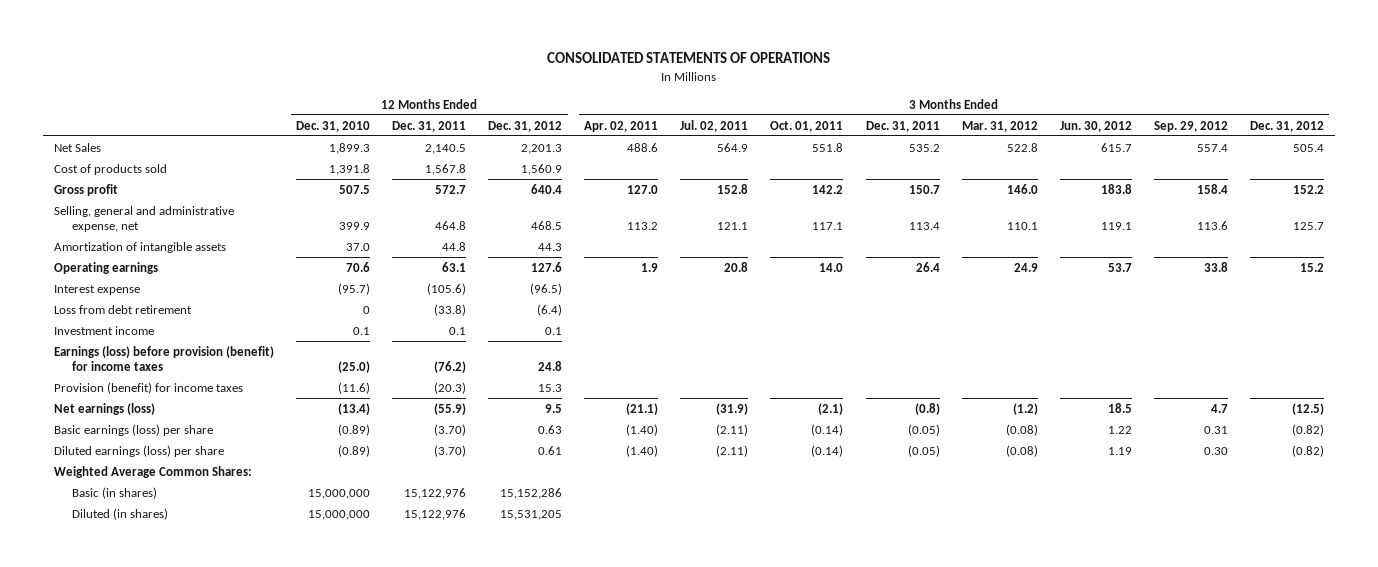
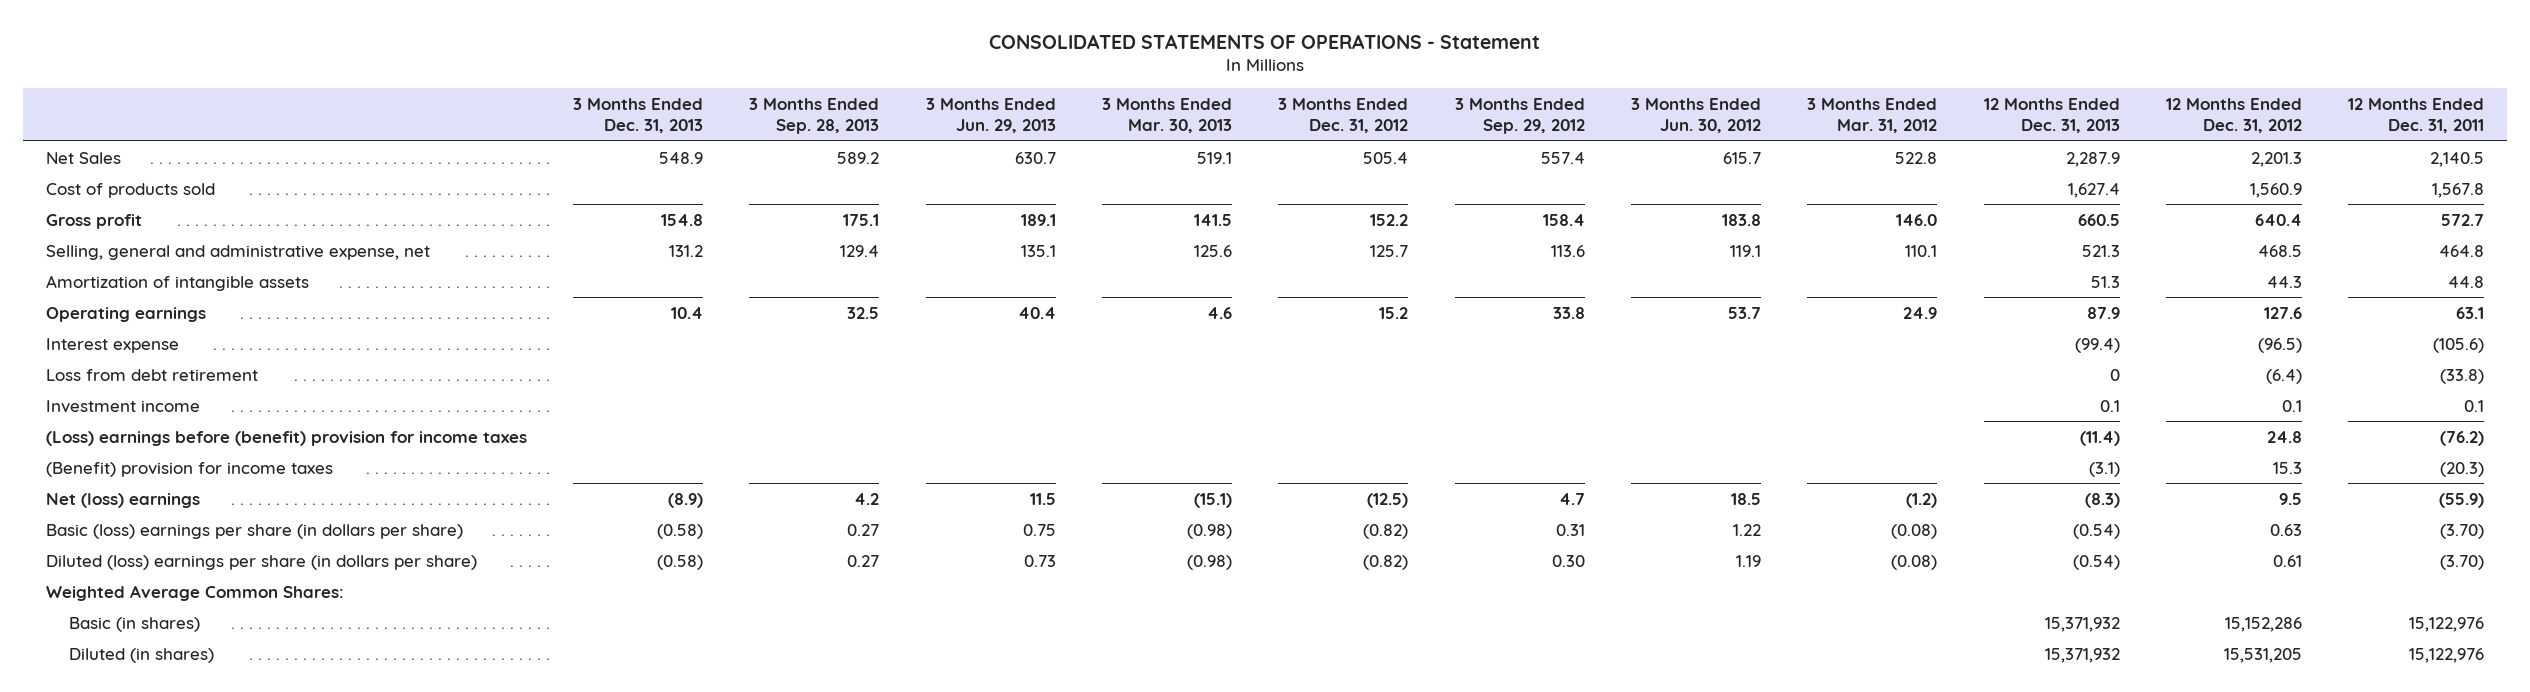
- CONSOLIDATED STATEMENTS OF OPERATIONS
+ CONSOLIDATED STATEMENTS OF OPERATIONS - Statement
- | 12 Months Ended Dec. 31, 2010 | 12 Months Ended Dec. 31, 2011 | 12 Months Ended Dec. 31, 2012 | 3 Months Ended Apr. 02, 2011 | 3 Months Ended Jul. 02, 2011 | 3 Months Ended Oct. 01, 2011 | 3 Months Ended Dec. 31, 2011 | 3 Months Ended Mar. 31, 2012 | 3 Months Ended Jun. 30, 2012 | 3 Months Ended Sep. 29, 2012 | 3 Months Ended Dec. 31, 2012
+ | 3 Months Ended Dec. 31, 2013 | 3 Months Ended Sep. 28, 2013 | 3 Months Ended Jun. 29, 2013 | 3 Months Ended Mar. 30, 2013 | 3 Months Ended Dec. 31, 2012 | 3 Months Ended Sep. 29, 2012 | 3 Months Ended Jun. 30, 2012 | 3 Months Ended Mar. 31, 2012 | 12 Months Ended Dec. 31, 2013 | 12 Months Ended Dec. 31, 2012 | 12 Months Ended Dec. 31, 2011
- Earnings (loss) before provision (benefit) for income taxes | (25.0) | (76.2) | 24.8 | | | | | | | |
- Provision (benefit) for income taxes | (11.6) | (20.3) | 15.3 | | | | | | | |
- Net earnings (loss) | (13.4) | (55.9) | 9.5 | (21.1) | (31.9) | (2.1) | (0.8) | (1.2) | 18.5 | 4.7 | (12.5)
- Basic earnings (loss) per share | (0.89) | (3.70) | 0.63 | (1.40) | (2.11) | (0.14) | (0.05) | (0.08) | 1.22 | 0.31 | (0.82)
- Diluted earnings (loss) per share | (0.89) | (3.70) | 0.61 | (1.40) | (2.11) | (0.14) | (0.05) | (0.08) | 1.19 | 0.30 | (0.82)
+ (Loss) earnings before (benefit) provision for income taxes | | | | | | | | | (11.4) | 24.8 | (76.2)
+ (Benefit) provision for income taxes | | | | | | | | | (3.1) | 15.3 | (20.3)
+ Net (loss) earnings | (8.9) | 4.2 | 11.5 | (15.1) | (12.5) | 4.7 | 18.5 | (1.2) | (8.3) | 9.5 | (55.9)
+ Basic (loss) earnings per share (in dollars per share) | (0.58) | 0.27 | 0.75 | (0.98) | (0.82) | 0.31 | 1.22 | (0.08) | (0.54) | 0.63 | (3.70)
+ Diluted (loss) earnings per share (in dollars per share) | (0.58) | 0.27 | 0.73 | (0.98) | (0.82) | 0.30 | 1.19 | (0.08) | (0.54) | 0.61 | (3.70)

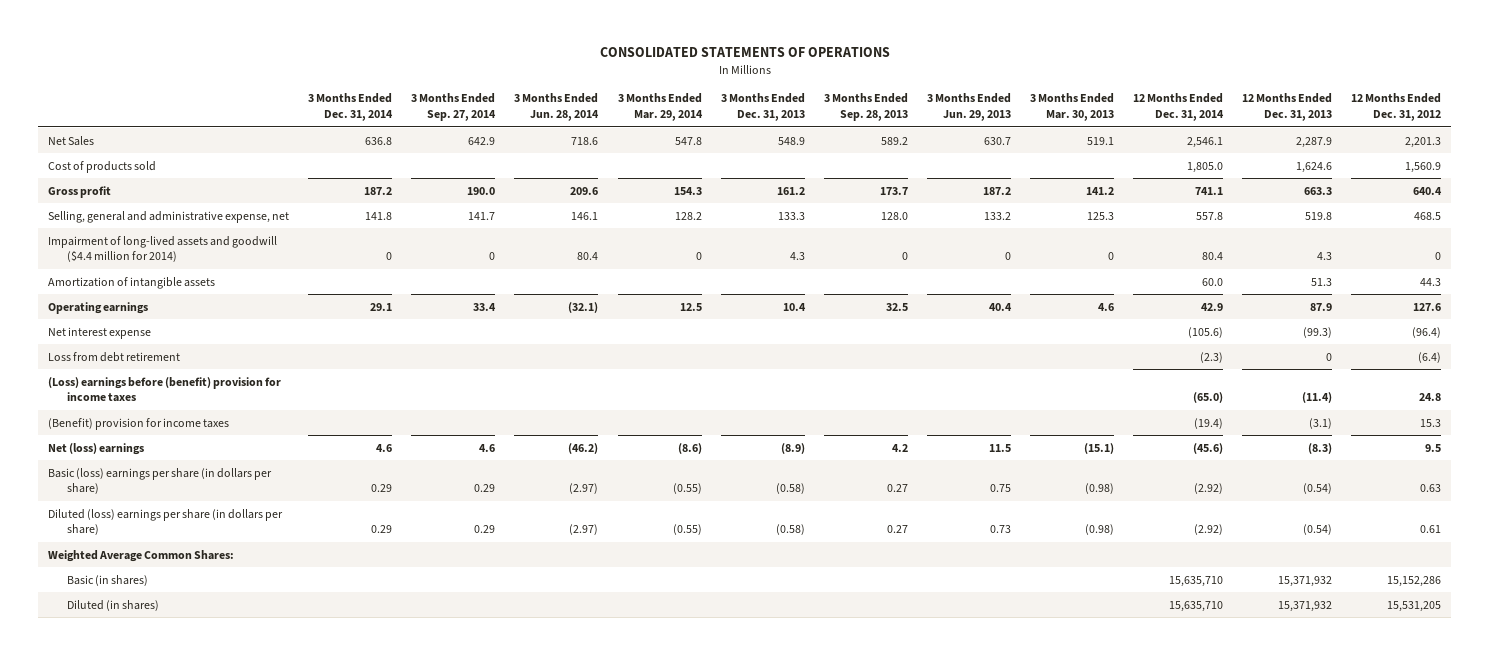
- CONSOLIDATED STATEMENTS OF OPERATIONS - Statement
+ CONSOLIDATED STATEMENTS OF OPERATIONS
- | 3 Months Ended Dec. 31, 2013 | 3 Months Ended Sep. 28, 2013 | 3 Months Ended Jun. 29, 2013 | 3 Months Ended Mar. 30, 2013 | 3 Months Ended Dec. 31, 2012 | 3 Months Ended Sep. 29, 2012 | 3 Months Ended Jun. 30, 2012 | 3 Months Ended Mar. 31, 2012 | 12 Months Ended Dec. 31, 2013 | 12 Months Ended Dec. 31, 2012 | 12 Months Ended Dec. 31, 2011
+ | 3 Months Ended Dec. 31, 2014 | 3 Months Ended Sep. 27, 2014 | 3 Months Ended Jun. 28, 2014 | 3 Months Ended Mar. 29, 2014 | 3 Months Ended Dec. 31, 2013 | 3 Months Ended Sep. 28, 2013 | 3 Months Ended Jun. 29, 2013 | 3 Months Ended Mar. 30, 2013 | 12 Months Ended Dec. 31, 2014 | 12 Months Ended Dec. 31, 2013 | 12 Months Ended Dec. 31, 2012
- Cost of products sold | | | | | | | | | 1,627.4 | 1,560.9 | 1,567.8
- Gross profit | 154.8 | 175.1 | 189.1 | 141.5 | 152.2 | 158.4 | 183.8 | 146.0 | 660.5 | 640.4 | 572.7
- Selling, general and administrative expense, net | 131.2 | 129.4 | 135.1 | 125.6 | 125.7 | 113.6 | 119.1 | 110.1 | 521.3 | 468.5 | 464.8
+ Cost of products sold | | | | | | | | | 1,805.0 | 1,624.6 | 1,560.9
+ Gross profit | 187.2 | 190.0 | 209.6 | 154.3 | 161.2 | 173.7 | 187.2 | 141.2 | 741.1 | 663.3 | 640.4
+ Selling, general and administrative expense, net | 141.8 | 141.7 | 146.1 | 128.2 | 133.3 | 128.0 | 133.2 | 125.3 | 557.8 | 519.8 | 468.5
+ Impairment of long-lived assets and goodwill ($4.4 million for 2014) | 0 | 0 | 80.4 | 0 | 4.3 | 0 | 0 | 0 | 80.4 | 4.3 | 0
- Interest expense | | | | | | | | | (99.4) | (96.5) | (105.6)
+ Net interest expense | | | | | | | | | (105.6) | (99.3) | (96.4)
- Investment income | | | | | | | | | 0.1 | 0.1 | 0.1

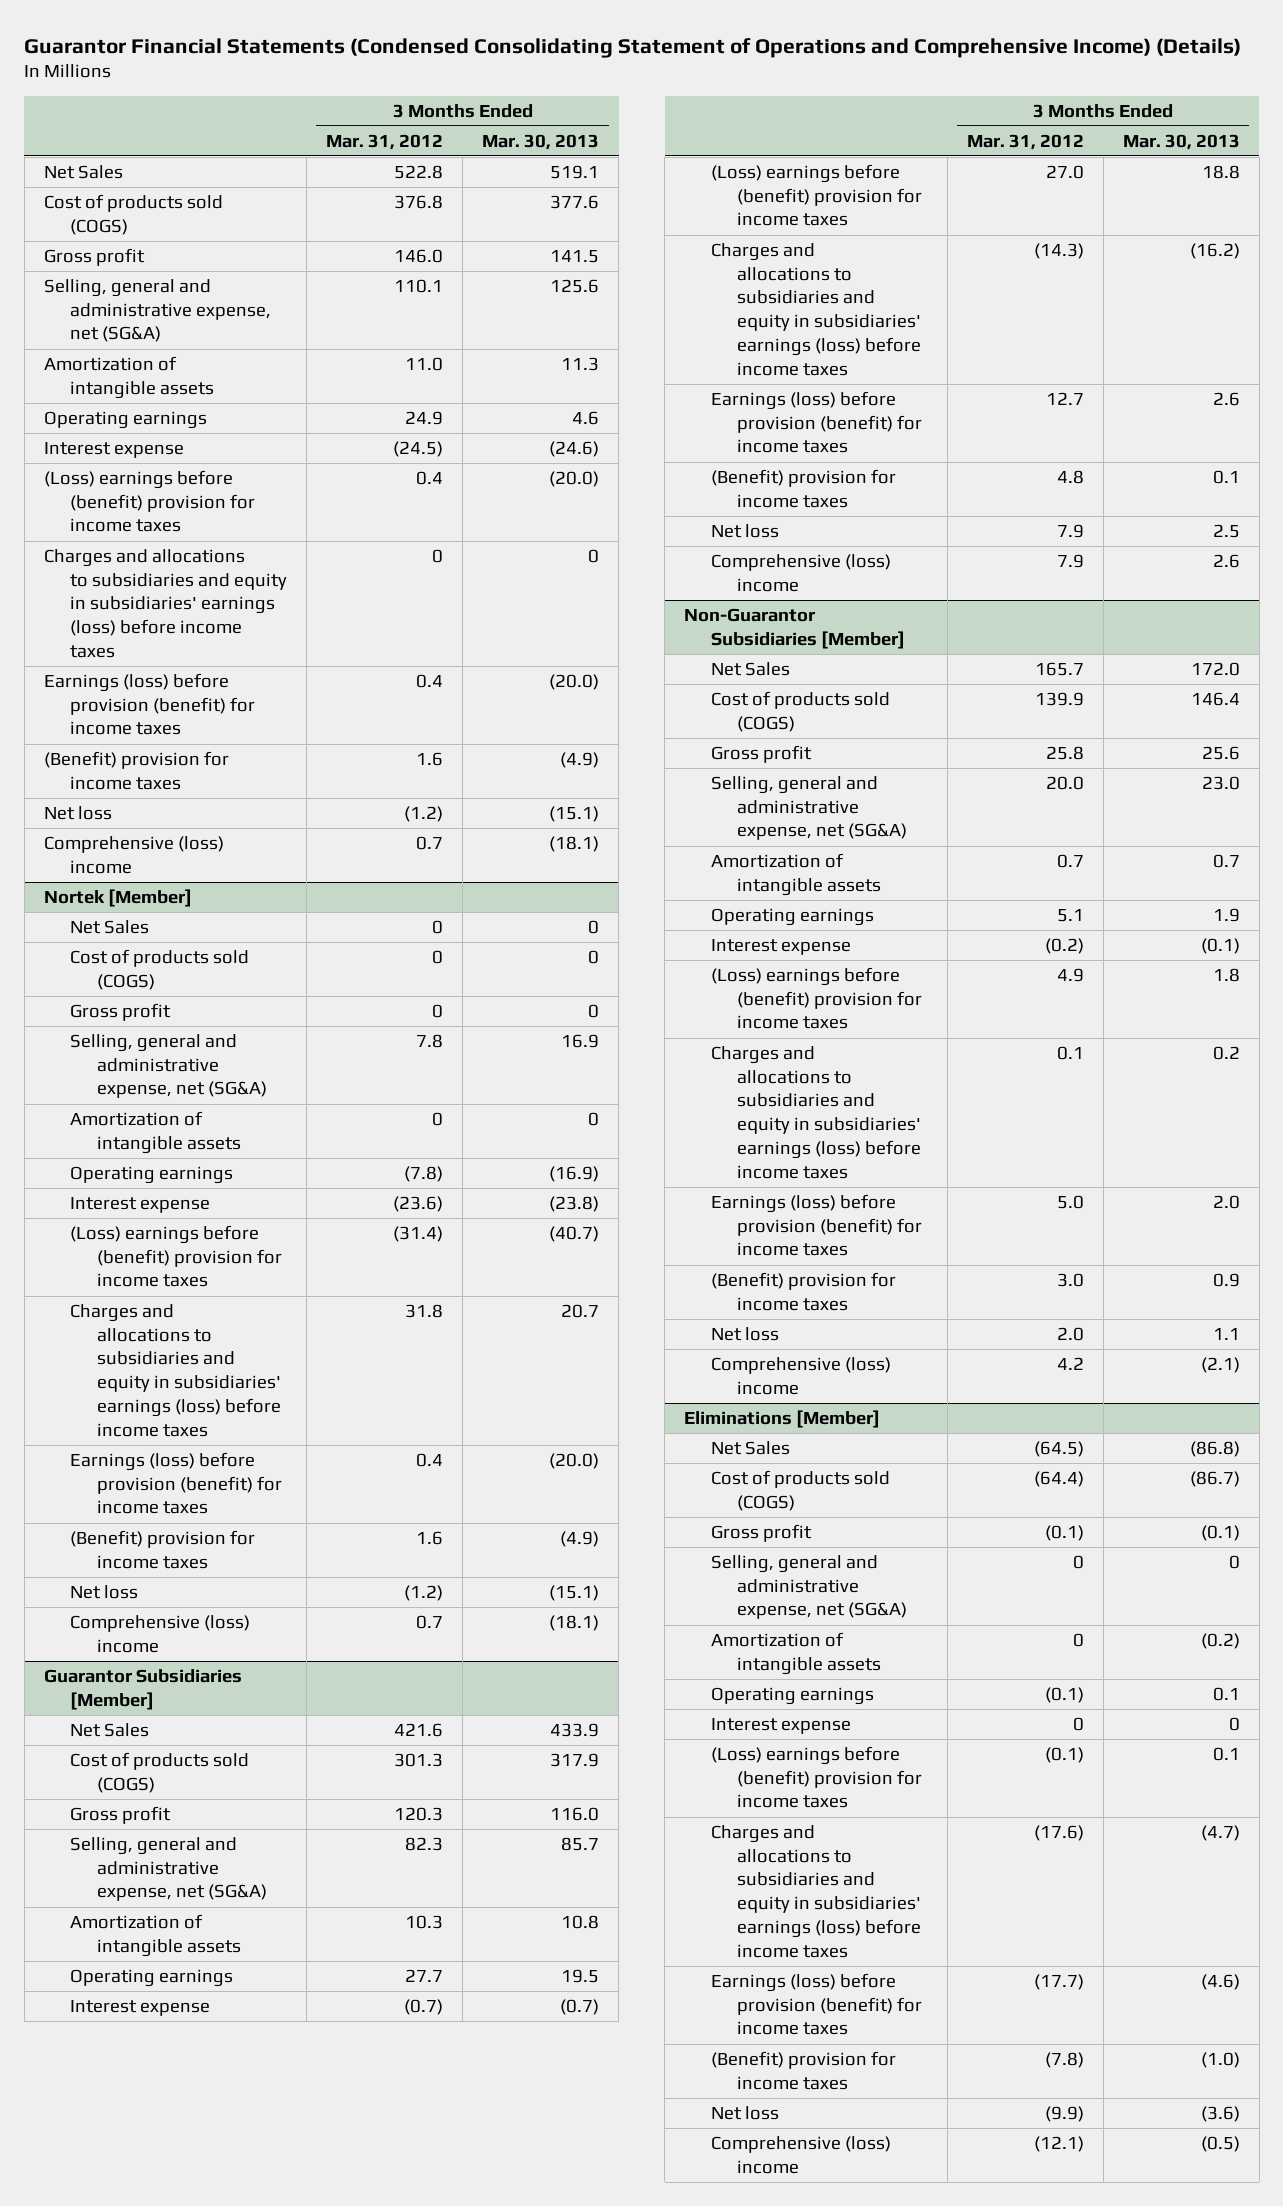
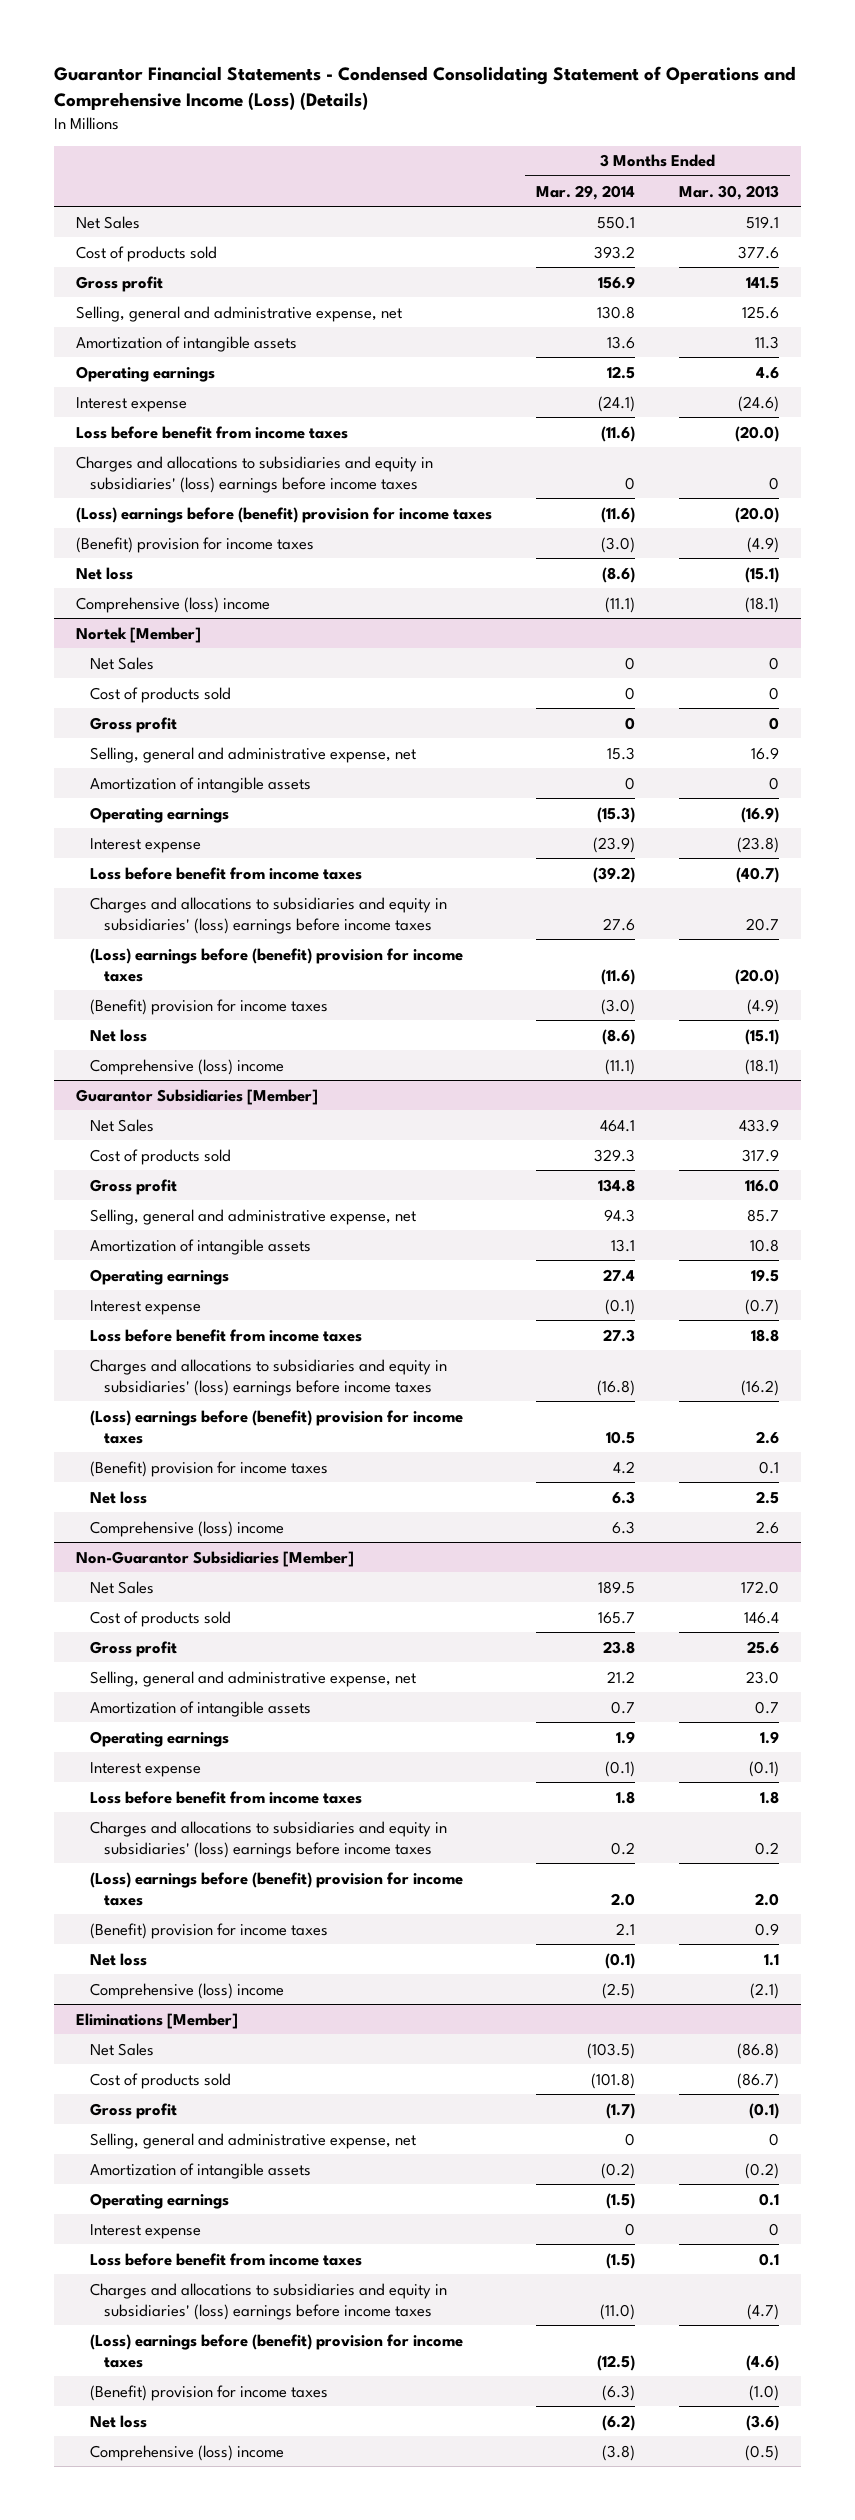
- Guarantor Financial Statements (Condensed Consolidating Statement of Operations and Comprehensive Income) (Details)
+ Guarantor Financial Statements - Condensed Consolidating Statement of Operations and Comprehensive Income (Loss) (Details)
- | 3 Months Ended Mar. 31, 2012 | 3 Months Ended Mar. 30, 2013
+ | 3 Months Ended Mar. 29, 2014 | 3 Months Ended Mar. 30, 2013
- Cost of products sold (COGS) | 376.8 | 377.6
+ Cost of products sold | 393.2 | 377.6
- Selling, general and administrative expense, net (SG&A) | 110.1 | 125.6
+ Selling, general and administrative expense, net | 130.8 | 125.6
+ Loss before benefit from income taxes | (11.6) | (20.0)
+ Charges and allocations to subsidiaries and equity in subsidiaries' (loss) earnings before income taxes | 0 | 0
- Charges and allocations to subsidiaries and equity in subsidiaries' earnings (loss) before income taxes | 0 | 0
- Earnings (loss) before provision (benefit) for income taxes | 0.4 | (20.0)
@ Nortek [Member]
- Cost of products sold (COGS) | 0 | 0
+ Cost of products sold | 0 | 0
- Selling, general and administrative expense, net (SG&A) | 7.8 | 16.9
+ Selling, general and administrative expense, net | 15.3 | 16.9
- (Loss) earnings before (benefit) provision for income taxes | (31.4) | (40.7)
- Charges and allocations to subsidiaries and equity in subsidiaries' earnings (loss) before income taxes | 31.8 | 20.7
- Earnings (loss) before provision (benefit) for income taxes | 0.4 | (20.0)
+ Loss before benefit from income taxes | (39.2) | (40.7)
+ Charges and allocations to subsidiaries and equity in subsidiaries' (loss) earnings before income taxes | 27.6 | 20.7
+ (Loss) earnings before (benefit) provision for income taxes | (11.6) | (20.0)
@ Guarantor Subsidiaries [Member]
- Cost of products sold (COGS) | 301.3 | 317.9
+ Cost of products sold | 329.3 | 317.9
- Selling, general and administrative expense, net (SG&A) | 82.3 | 85.7
+ Selling, general and administrative expense, net | 94.3 | 85.7
- (Loss) earnings before (benefit) provision for income taxes | 27.0 | 18.8
- Charges and allocations to subsidiaries and equity in subsidiaries' earnings (loss) before income taxes | (14.3) | (16.2)
- Earnings (loss) before provision (benefit) for income taxes | 12.7 | 2.6
+ Loss before benefit from income taxes | 27.3 | 18.8
+ Charges and allocations to subsidiaries and equity in subsidiaries' (loss) earnings before income taxes | (16.8) | (16.2)
+ (Loss) earnings before (benefit) provision for income taxes | 10.5 | 2.6
@ Non-Guarantor Subsidiaries [Member]
- Cost of products sold (COGS) | 139.9 | 146.4
+ Cost of products sold | 165.7 | 146.4
- Selling, general and administrative expense, net (SG&A) | 20.0 | 23.0
+ Selling, general and administrative expense, net | 21.2 | 23.0
- (Loss) earnings before (benefit) provision for income taxes | 4.9 | 1.8
- Charges and allocations to subsidiaries and equity in subsidiaries' earnings (loss) before income taxes | 0.1 | 0.2
- Earnings (loss) before provision (benefit) for income taxes | 5.0 | 2.0
+ Loss before benefit from income taxes | 1.8 | 1.8
+ Charges and allocations to subsidiaries and equity in subsidiaries' (loss) earnings before income taxes | 0.2 | 0.2
+ (Loss) earnings before (benefit) provision for income taxes | 2.0 | 2.0
@ Eliminations [Member]
- Cost of products sold (COGS) | (64.4) | (86.7)
+ Cost of products sold | (101.8) | (86.7)
- Selling, general and administrative expense, net (SG&A) | 0 | 0
+ Selling, general and administrative expense, net | 0 | 0
- (Loss) earnings before (benefit) provision for income taxes | (0.1) | 0.1
- Charges and allocations to subsidiaries and equity in subsidiaries' earnings (loss) before income taxes | (17.6) | (4.7)
- Earnings (loss) before provision (benefit) for income taxes | (17.7) | (4.6)
+ Loss before benefit from income taxes | (1.5) | 0.1
+ Charges and allocations to subsidiaries and equity in subsidiaries' (loss) earnings before income taxes | (11.0) | (4.7)
+ (Loss) earnings before (benefit) provision for income taxes | (12.5) | (4.6)

